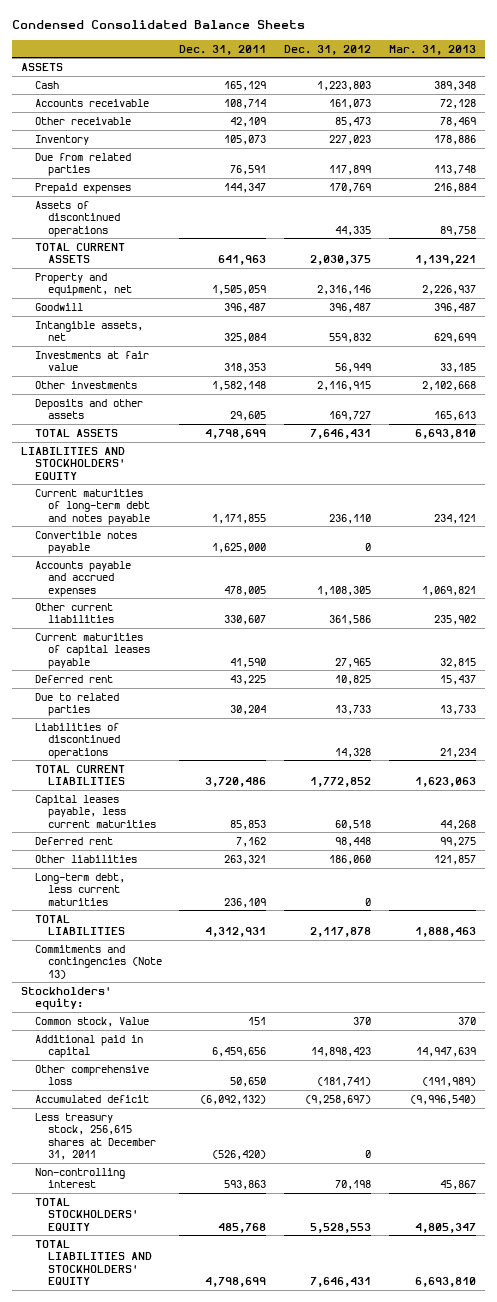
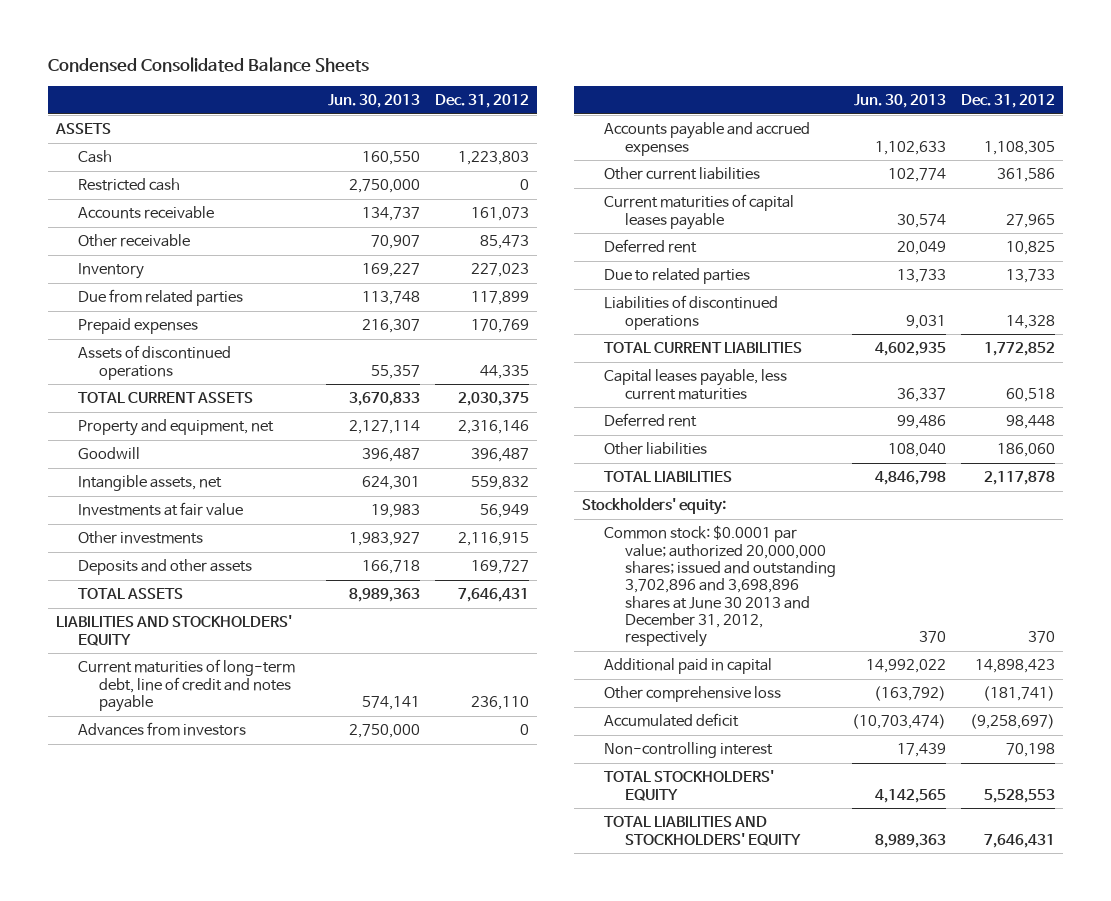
- | Dec. 31, 2011 | Dec. 31, 2012 | Mar. 31, 2013
+ | Jun. 30, 2013 | Dec. 31, 2012
+ Restricted cash | 2,750,000 | 0
- Current maturities of long-term debt and notes payable | 1,171,855 | 236,110 | 234,121
- Convertible notes payable | 1,625,000 | 0 |
+ Current maturities of long-term debt, line of credit and notes payable | 574,141 | 236,110
+ Advances from investors | 2,750,000 | 0
- Long-term debt, less current maturities | 236,109 | 0 |
- Commitments and contingencies (Note 13)
- Common stock, Value | 151 | 370 | 370
+ Common stock: $0.0001 par value; authorized 20,000,000 shares; issued and outstanding 3,702,896 and 3,698,896 shares at June 30 2013 and December 31, 2012, respectively | 370 | 370
- Less treasury stock, 256,615 shares at December 31, 2011 | (526,420) | 0 |

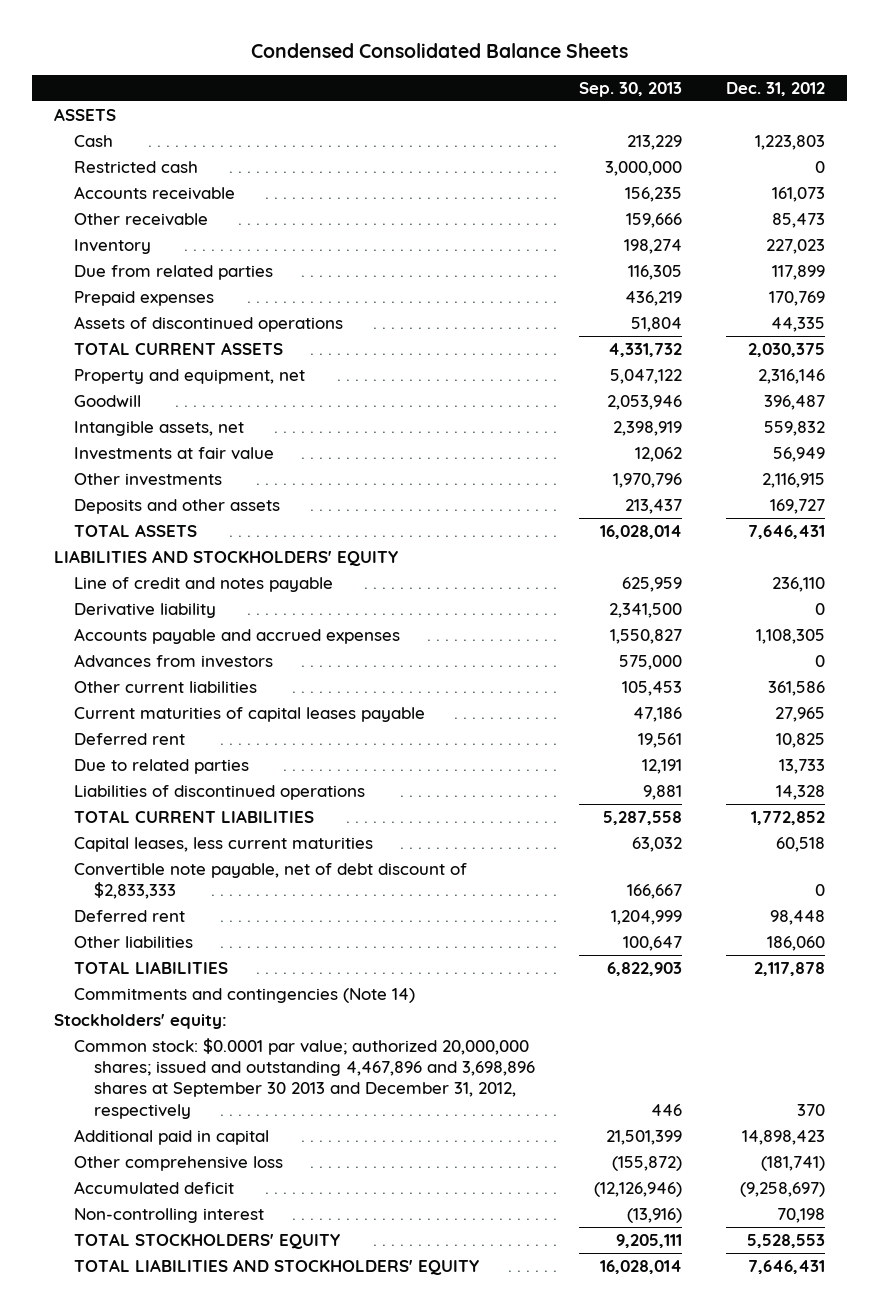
- | Jun. 30, 2013 | Dec. 31, 2012
+ | Sep. 30, 2013 | Dec. 31, 2012
- Current maturities of long-term debt, line of credit and notes payable | 574,141 | 236,110
+ Line of credit and notes payable | 625,959 | 236,110
+ Derivative liability | 2,341,500 | 0
moved down: Advances from investors | 575,000 | 0
- Capital leases payable, less current maturities | 36,337 | 60,518
+ Capital leases, less current maturities | 63,032 | 60,518
+ Convertible note payable, net of debt discount of $2,833,333 | 166,667 | 0
+ Commitments and contingencies (Note 14)
- Common stock: $0.0001 par value; authorized 20,000,000 shares; issued and outstanding 3,702,896 and 3,698,896 shares at June 30 2013 and December 31, 2012, respectively | 370 | 370
+ Common stock: $0.0001 par value; authorized 20,000,000 shares; issued and outstanding 4,467,896 and 3,698,896 shares at September 30 2013 and December 31, 2012, respectively | 446 | 370

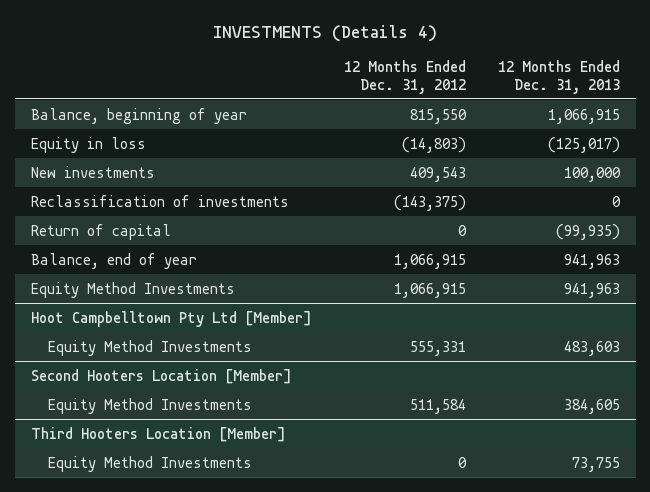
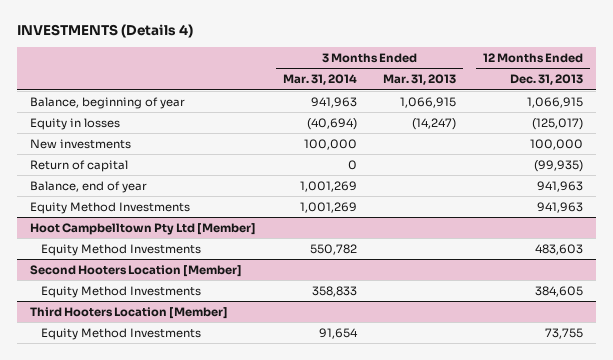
- | 12 Months Ended Dec. 31, 2012 | 12 Months Ended Dec. 31, 2013
+ | 3 Months Ended Mar. 31, 2014 | 3 Months Ended Mar. 31, 2013 | 12 Months Ended Dec. 31, 2013
- Equity in loss | (14,803) | (125,017)
+ Equity in losses | (40,694) | (14,247) | (125,017)
- Reclassification of investments | (143,375) | 0

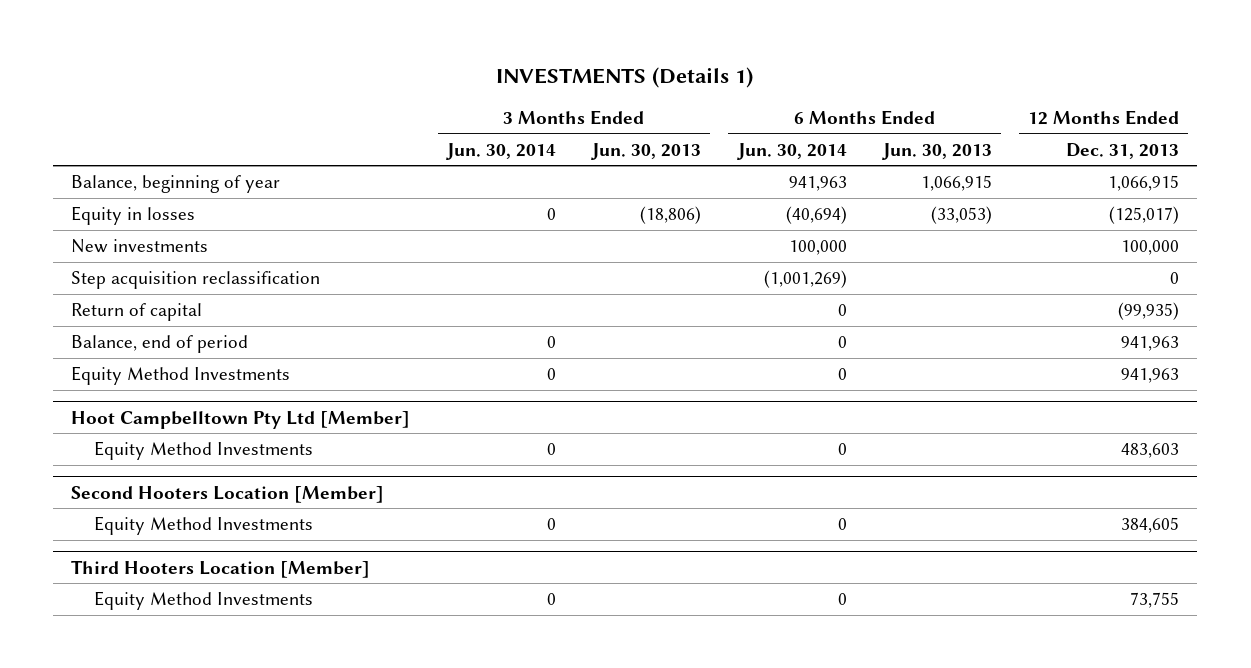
- INVESTMENTS (Details 4)
+ INVESTMENTS (Details 1)
- | 3 Months Ended Mar. 31, 2014 | 3 Months Ended Mar. 31, 2013 | 12 Months Ended Dec. 31, 2013
+ | 3 Months Ended Jun. 30, 2014 | 3 Months Ended Jun. 30, 2013 | 6 Months Ended Jun. 30, 2014 | 6 Months Ended Jun. 30, 2013 | 12 Months Ended Dec. 31, 2013
+ Step acquisition reclassification | | | (1,001,269) | | 0
- Balance, end of year | 1,001,269 | | 941,963
+ Balance, end of period | 0 | | 0 | | 941,963

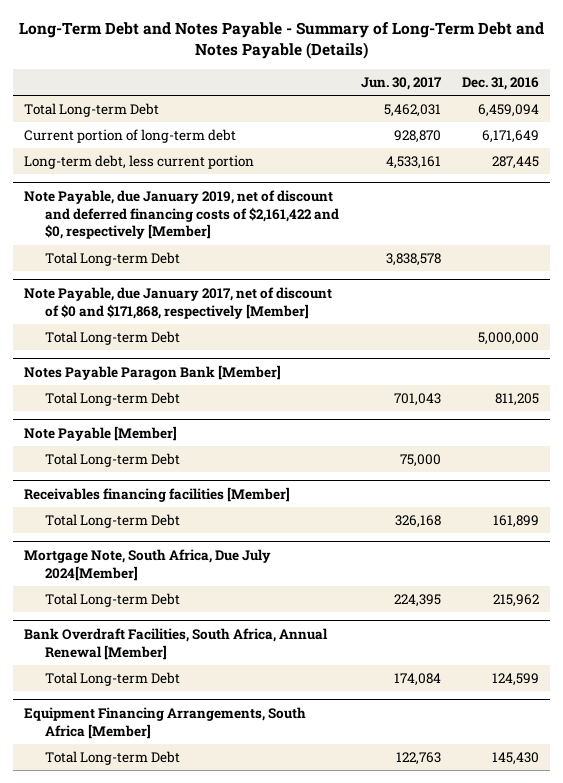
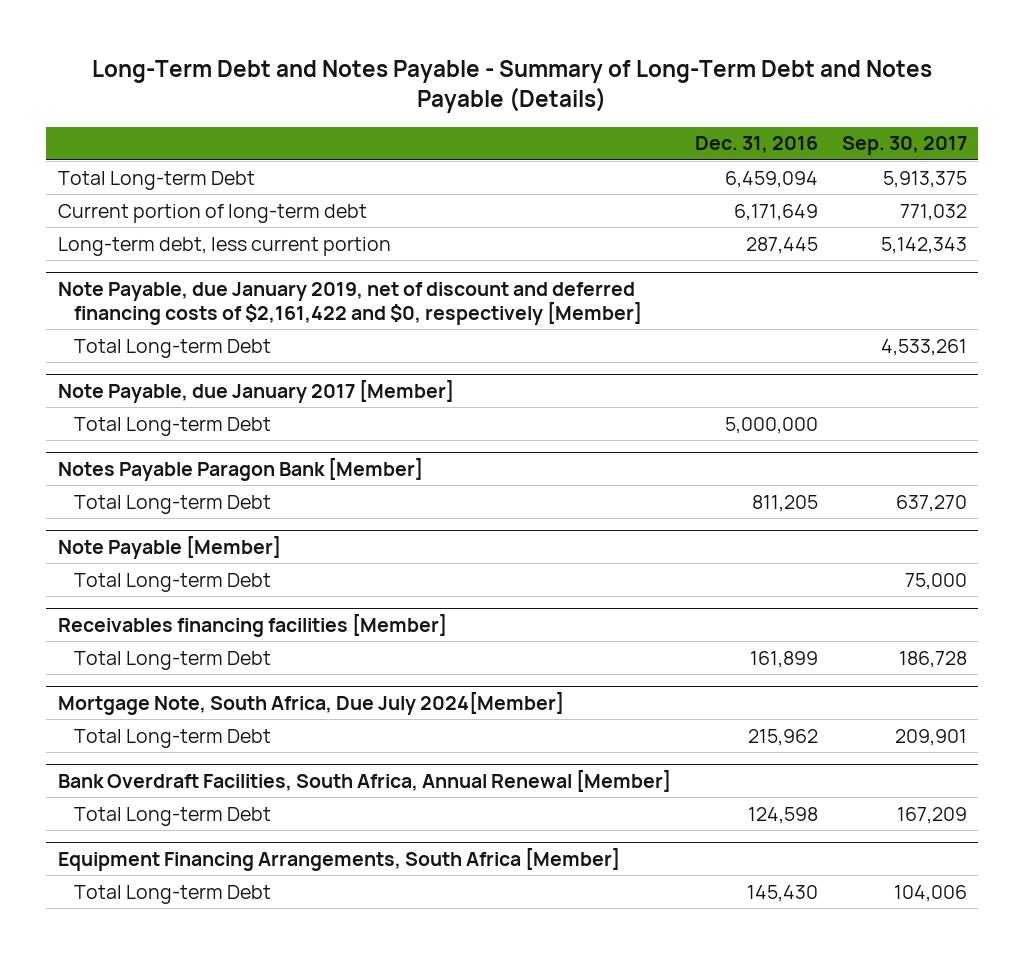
- | Jun. 30, 2017 | Dec. 31, 2016
+ | Dec. 31, 2016 | Sep. 30, 2017
- Note Payable, due January 2017, net of discount of $0 and $171,868, respectively [Member]
+ Note Payable, due January 2017 [Member]
@ Bank Overdraft Facilities, South Africa, Annual Renewal [Member]
- Total Long-term Debt | 174,084 | 124,599
+ Total Long-term Debt | 124,598 | 167,209

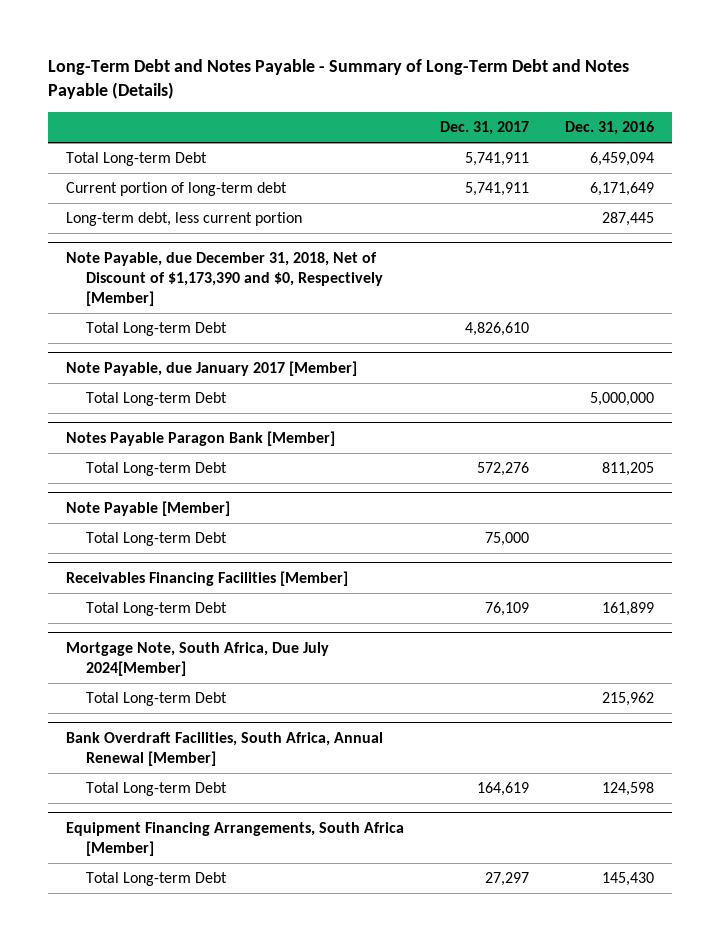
- | Dec. 31, 2016 | Sep. 30, 2017
+ | Dec. 31, 2017 | Dec. 31, 2016
- Note Payable, due January 2019, net of discount and deferred financing costs of $2,161,422 and $0, respectively [Member]
+ Note Payable, due December 31, 2018, Net of Discount of $1,173,390 and $0, Respectively [Member]
- Receivables financing facilities [Member]
+ Receivables Financing Facilities [Member]

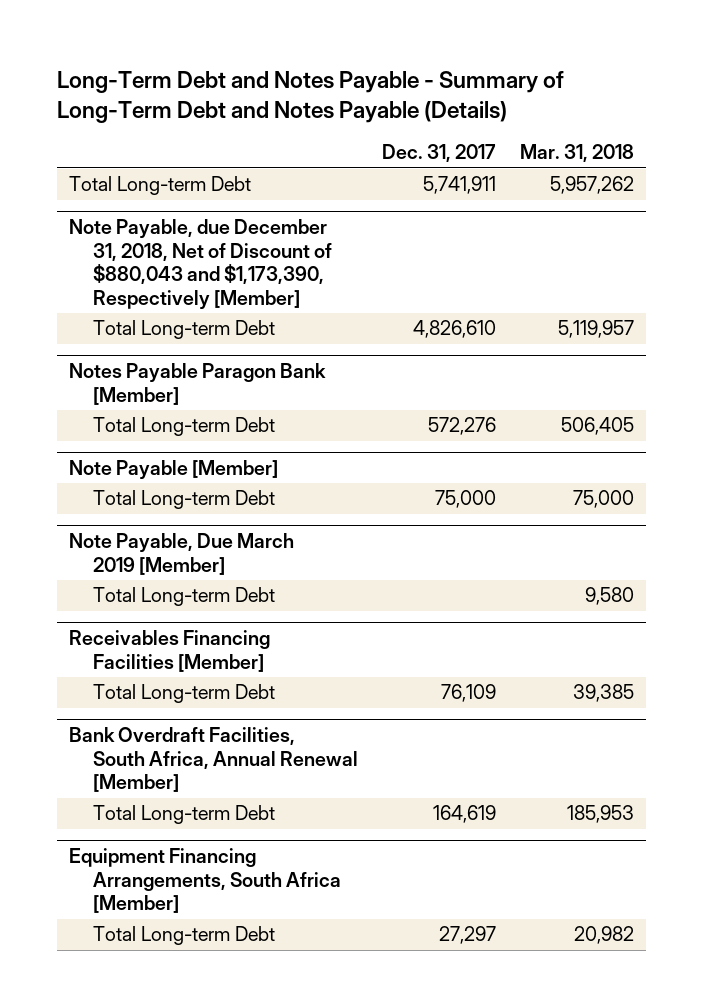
- | Dec. 31, 2017 | Dec. 31, 2016
+ | Dec. 31, 2017 | Mar. 31, 2018
- Current portion of long-term debt | 5,741,911 | 6,171,649
- Long-term debt, less current portion | | 287,445
- Note Payable, due December 31, 2018, Net of Discount of $1,173,390 and $0, Respectively [Member]
+ Note Payable, due December 31, 2018, Net of Discount of $880,043 and $1,173,390, Respectively [Member]
- Note Payable, due January 2017 [Member]
- Total Long-term Debt | | 5,000,000
+ Note Payable, Due March 2019 [Member]
+ Total Long-term Debt | | 9,580
- Mortgage Note, South Africa, Due July 2024[Member]
- Total Long-term Debt | | 215,962

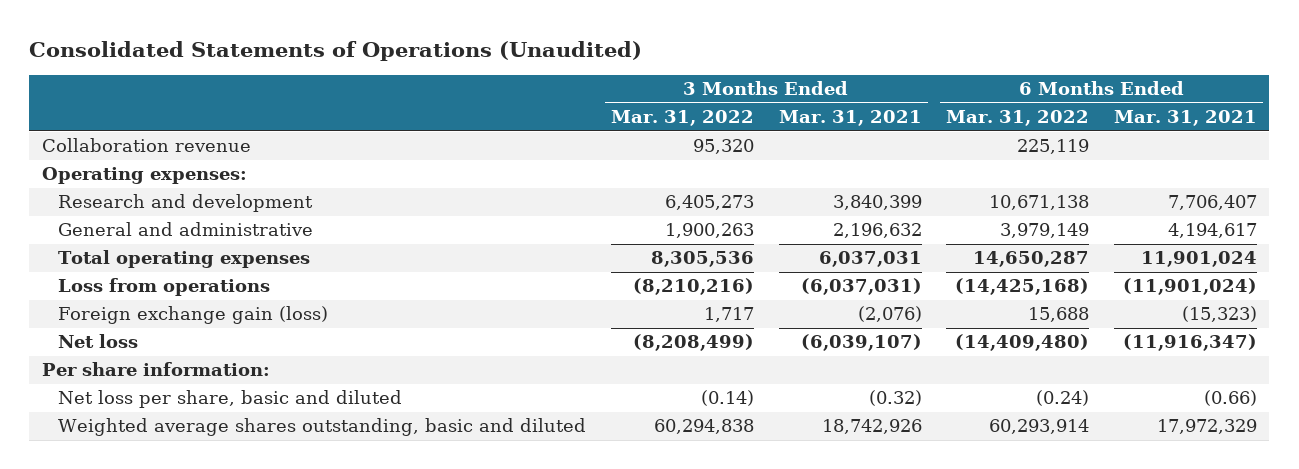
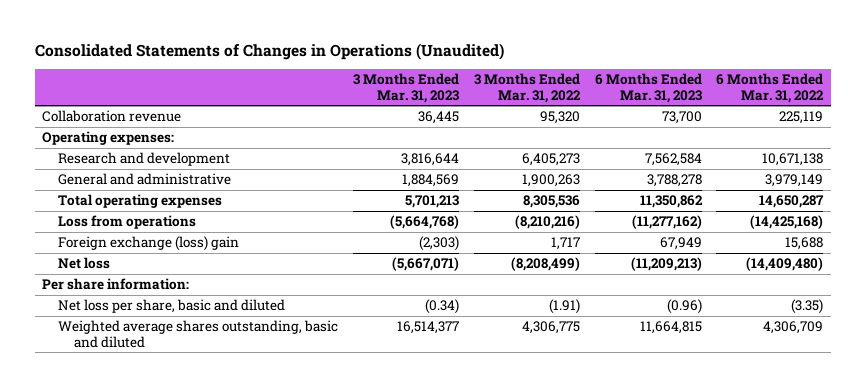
- Consolidated Statements of Operations (Unaudited)
+ Consolidated Statements of Changes in Operations (Unaudited)
- | 3 Months Ended Mar. 31, 2022 | 3 Months Ended Mar. 31, 2021 | 6 Months Ended Mar. 31, 2022 | 6 Months Ended Mar. 31, 2021
+ | 3 Months Ended Mar. 31, 2023 | 3 Months Ended Mar. 31, 2022 | 6 Months Ended Mar. 31, 2023 | 6 Months Ended Mar. 31, 2022
- Foreign exchange gain (loss) | 1,717 | (2,076) | 15,688 | (15,323)
+ Foreign exchange (loss) gain | (2,303) | 1,717 | 67,949 | 15,688
- Net loss per share, basic and diluted | (0.14) | (0.32) | (0.24) | (0.66)
- Weighted average shares outstanding, basic and diluted | 60,294,838 | 18,742,926 | 60,293,914 | 17,972,329
+ Net loss per share, basic and diluted | (0.34) | (1.91) | (0.96) | (3.35)
+ Weighted average shares outstanding, basic and diluted | 16,514,377 | 4,306,775 | 11,664,815 | 4,306,709

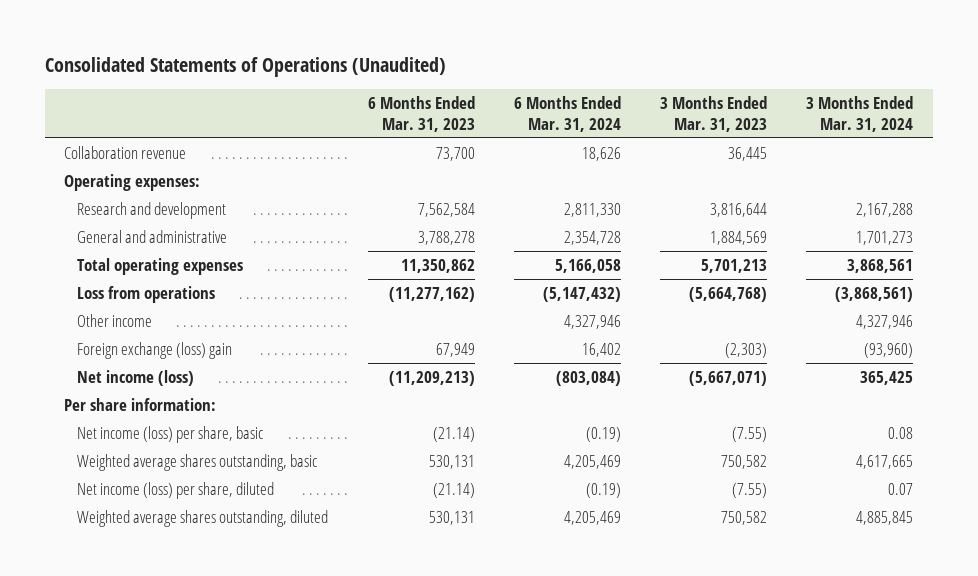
- Consolidated Statements of Changes in Operations (Unaudited)
+ Consolidated Statements of Operations (Unaudited)
- | 3 Months Ended Mar. 31, 2023 | 3 Months Ended Mar. 31, 2022 | 6 Months Ended Mar. 31, 2023 | 6 Months Ended Mar. 31, 2022
+ | 6 Months Ended Mar. 31, 2023 | 6 Months Ended Mar. 31, 2024 | 3 Months Ended Mar. 31, 2023 | 3 Months Ended Mar. 31, 2024
+ Other income | | 4,327,946 | | 4,327,946
- Net loss | (5,667,071) | (8,208,499) | (11,209,213) | (14,409,480)
+ Net income (loss) | (11,209,213) | (803,084) | (5,667,071) | 365,425
- Net loss per share, basic and diluted | (0.34) | (1.91) | (0.96) | (3.35)
- Weighted average shares outstanding, basic and diluted | 16,514,377 | 4,306,775 | 11,664,815 | 4,306,709
+ Net income (loss) per share, basic | (21.14) | (0.19) | (7.55) | 0.08
+ Weighted average shares outstanding, basic | 530,131 | 4,205,469 | 750,582 | 4,617,665
+ Net income (loss) per share, diluted | (21.14) | (0.19) | (7.55) | 0.07
+ Weighted average shares outstanding, diluted | 530,131 | 4,205,469 | 750,582 | 4,885,845

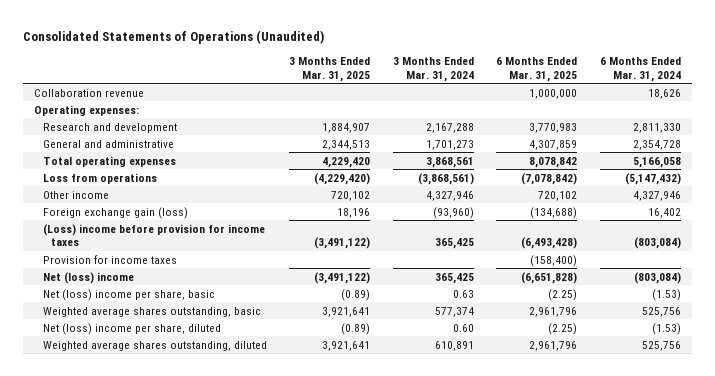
- | 6 Months Ended Mar. 31, 2023 | 6 Months Ended Mar. 31, 2024 | 3 Months Ended Mar. 31, 2023 | 3 Months Ended Mar. 31, 2024
+ | 3 Months Ended Mar. 31, 2025 | 3 Months Ended Mar. 31, 2024 | 6 Months Ended Mar. 31, 2025 | 6 Months Ended Mar. 31, 2024
- Foreign exchange (loss) gain | 67,949 | 16,402 | (2,303) | (93,960)
- Net income (loss) | (11,209,213) | (803,084) | (5,667,071) | 365,425
- Per share information:
- Net income (loss) per share, basic | (21.14) | (0.19) | (7.55) | 0.08
- Weighted average shares outstanding, basic | 530,131 | 4,205,469 | 750,582 | 4,617,665
- Net income (loss) per share, diluted | (21.14) | (0.19) | (7.55) | 0.07
- Weighted average shares outstanding, diluted | 530,131 | 4,205,469 | 750,582 | 4,885,845
+ Foreign exchange gain (loss) | 18,196 | (93,960) | (134,688) | 16,402
+ (Loss) income before provision for income taxes | (3,491,122) | 365,425 | (6,493,428) | (803,084)
+ Provision for income taxes | | | (158,400) |
+ Net (loss) income | (3,491,122) | 365,425 | (6,651,828) | (803,084)
+ Net (loss) income per share, basic | (0.89) | 0.63 | (2.25) | (1.53)
+ Weighted average shares outstanding, basic | 3,921,641 | 577,374 | 2,961,796 | 525,756
+ Net (loss) income per share, diluted | (0.89) | 0.60 | (2.25) | (1.53)
+ Weighted average shares outstanding, diluted | 3,921,641 | 610,891 | 2,961,796 | 525,756

